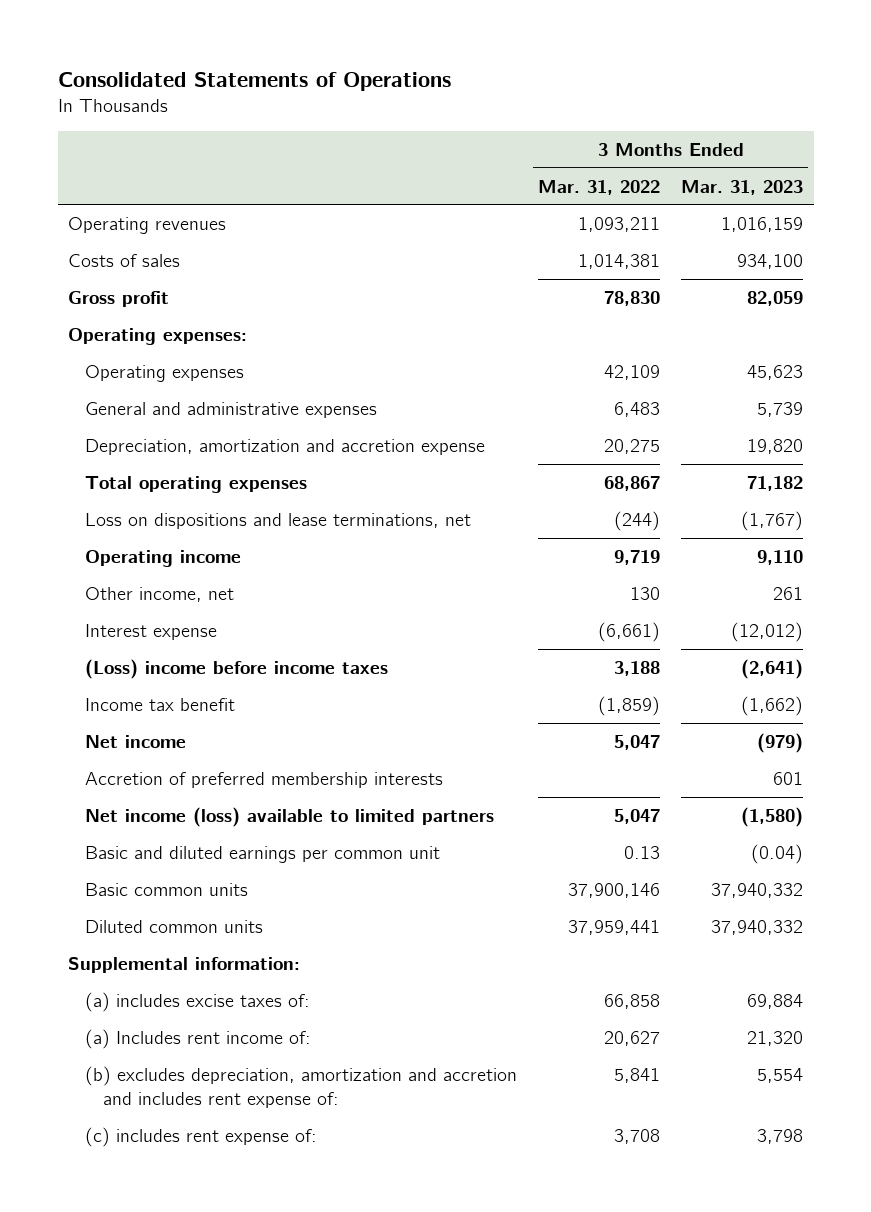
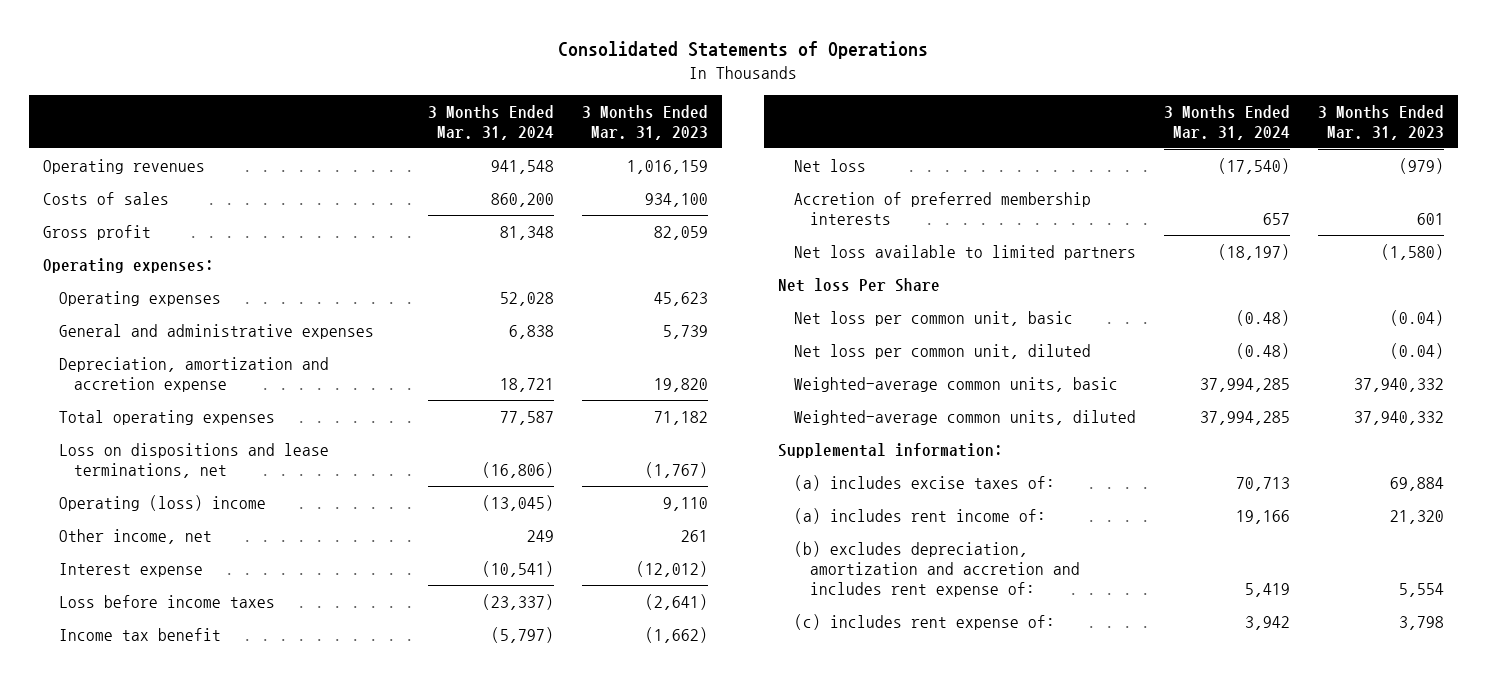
- | 3 Months Ended Mar. 31, 2022 | 3 Months Ended Mar. 31, 2023
+ | 3 Months Ended Mar. 31, 2024 | 3 Months Ended Mar. 31, 2023
- Operating income | 9,719 | 9,110
+ Operating (loss) income | (13,045) | 9,110
- (Loss) income before income taxes | 3,188 | (2,641)
+ Loss before income taxes | (23,337) | (2,641)
- Net income | 5,047 | (979)
+ Net loss | (17,540) | (979)
- Net income (loss) available to limited partners | 5,047 | (1,580)
- Basic and diluted earnings per common unit | 0.13 | (0.04)
- Basic common units | 37,900,146 | 37,940,332
- Diluted common units | 37,959,441 | 37,940,332
+ Net loss available to limited partners | (18,197) | (1,580)
+ Net loss Per Share
+ Net loss per common unit, basic | (0.48) | (0.04)
+ Net loss per common unit, diluted | (0.48) | (0.04)
+ Weighted-average common units, basic | 37,994,285 | 37,940,332
+ Weighted-average common units, diluted | 37,994,285 | 37,940,332
- (a) Includes rent income of: | 20,627 | 21,320
+ (a) includes rent income of: | 19,166 | 21,320

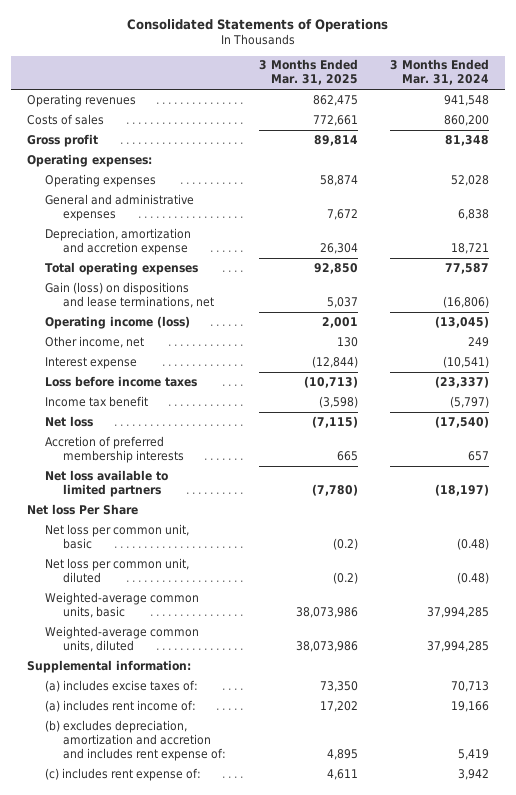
- | 3 Months Ended Mar. 31, 2024 | 3 Months Ended Mar. 31, 2023
+ | 3 Months Ended Mar. 31, 2025 | 3 Months Ended Mar. 31, 2024
- Loss on dispositions and lease terminations, net | (16,806) | (1,767)
- Operating (loss) income | (13,045) | 9,110
+ Gain (loss) on dispositions and lease terminations, net | 5,037 | (16,806)
+ Operating income (loss) | 2,001 | (13,045)

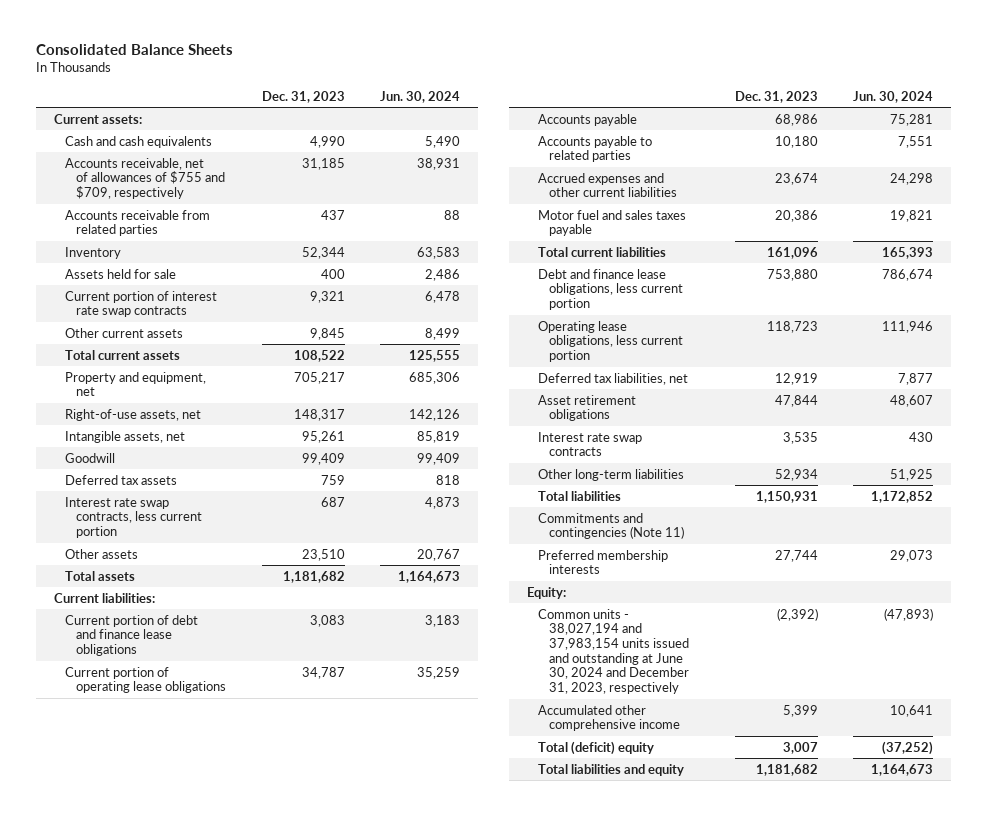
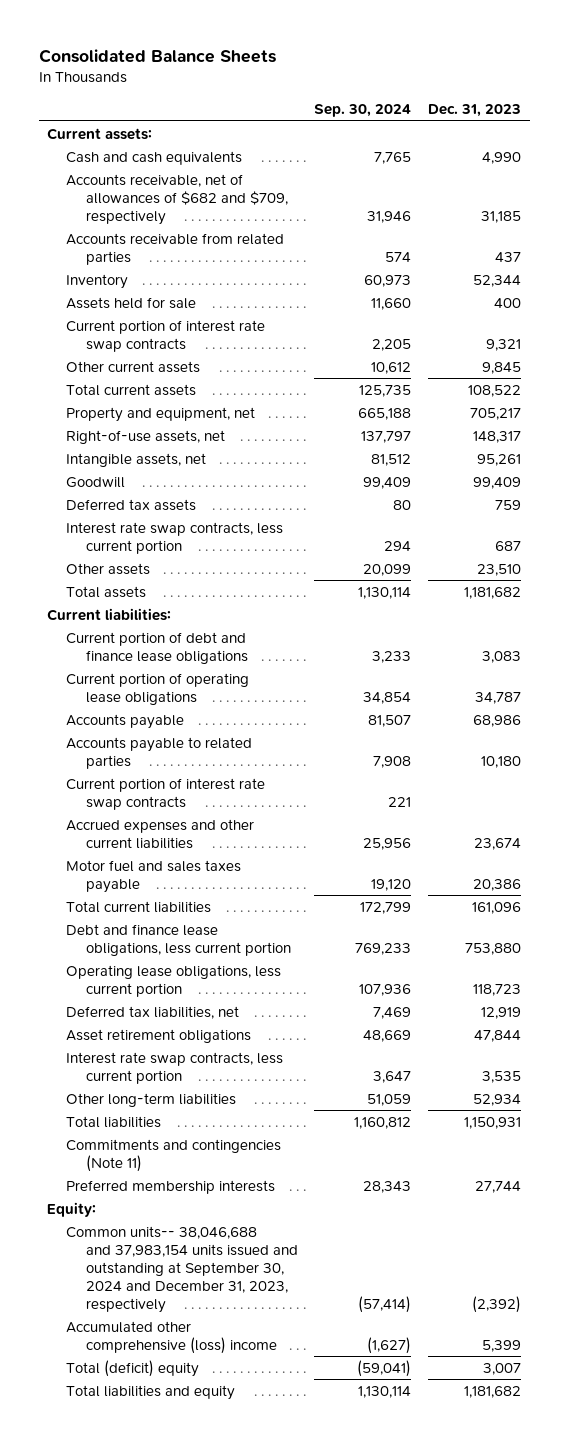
- | Dec. 31, 2023 | Jun. 30, 2024
+ | Sep. 30, 2024 | Dec. 31, 2023
- Accounts receivable, net of allowances of $755 and $709, respectively | 31,185 | 38,931
+ Accounts receivable, net of allowances of $682 and $709, respectively | 31,946 | 31,185
+ Current portion of interest rate swap contracts | 221 |
- Interest rate swap contracts | 3,535 | 430
+ Interest rate swap contracts, less current portion | 3,647 | 3,535
- Common units - 38,027,194 and 37,983,154 units issued and outstanding at June 30, 2024 and December 31, 2023, respectively | (2,392) | (47,893)
- Accumulated other comprehensive income | 5,399 | 10,641
+ Common units-- 38,046,688 and 37,983,154 units issued and outstanding at September 30, 2024 and December 31, 2023, respectively | (57,414) | (2,392)
+ Accumulated other comprehensive (loss) income | (1,627) | 5,399

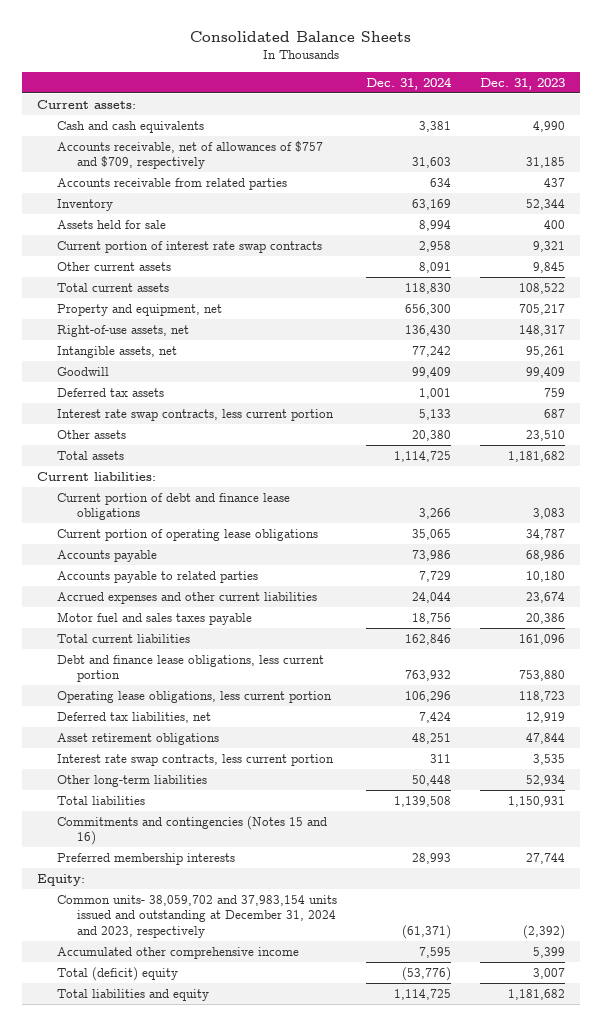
- | Sep. 30, 2024 | Dec. 31, 2023
+ | Dec. 31, 2024 | Dec. 31, 2023
- Accounts receivable, net of allowances of $682 and $709, respectively | 31,946 | 31,185
+ Accounts receivable, net of allowances of $757 and $709, respectively | 31,603 | 31,185
- Current portion of interest rate swap contracts | 221 |
- Commitments and contingencies (Note 11)
+ Commitments and contingencies (Notes 15 and 16)
- Common units-- 38,046,688 and 37,983,154 units issued and outstanding at September 30, 2024 and December 31, 2023, respectively | (57,414) | (2,392)
- Accumulated other comprehensive (loss) income | (1,627) | 5,399
+ Common units- 38,059,702 and 37,983,154 units issued and outstanding at December 31, 2024 and 2023, respectively | (61,371) | (2,392)
+ Accumulated other comprehensive income | 7,595 | 5,399

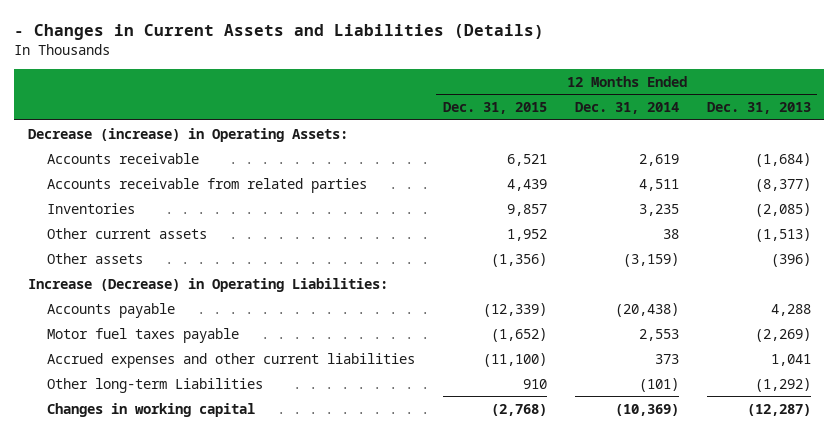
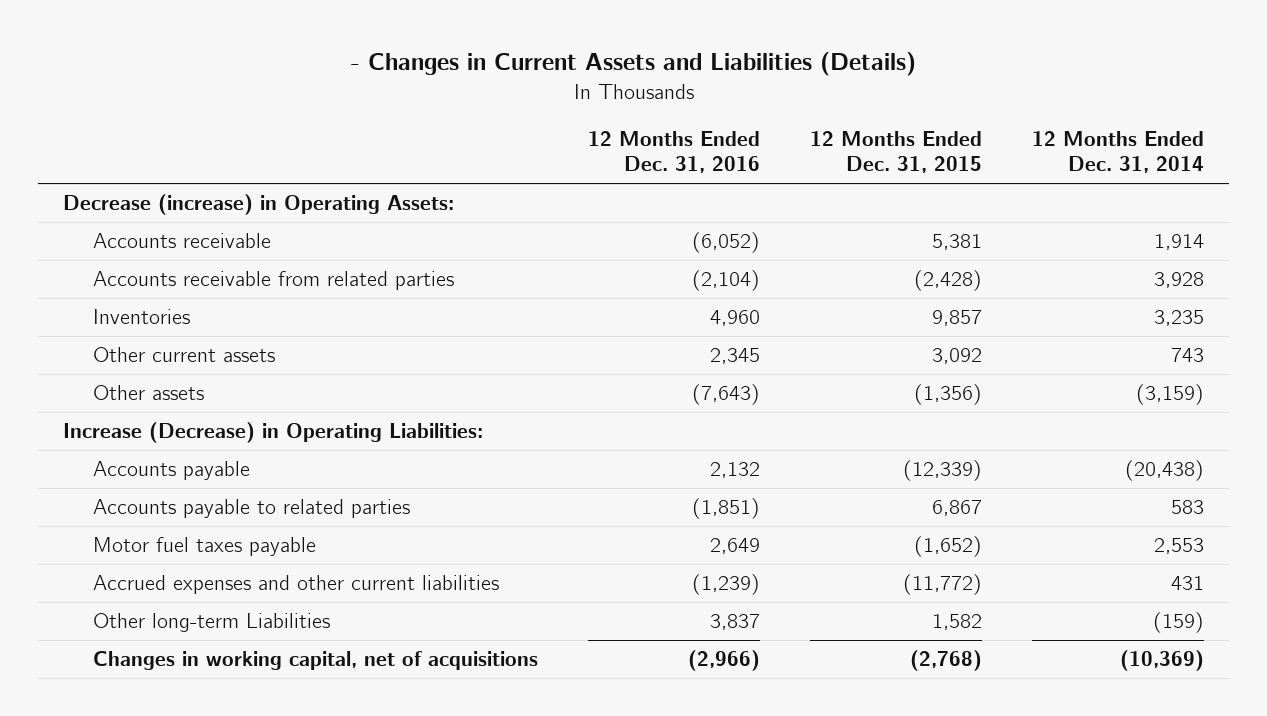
- | 12 Months Ended Dec. 31, 2015 | 12 Months Ended Dec. 31, 2014 | 12 Months Ended Dec. 31, 2013
+ | 12 Months Ended Dec. 31, 2016 | 12 Months Ended Dec. 31, 2015 | 12 Months Ended Dec. 31, 2014
- Accounts receivable | 6,521 | 2,619 | (1,684)
- Accounts receivable from related parties | 4,439 | 4,511 | (8,377)
+ Accounts receivable | (6,052) | 5,381 | 1,914
+ Accounts receivable from related parties | (2,104) | (2,428) | 3,928
- Other current assets | 1,952 | 38 | (1,513)
+ Other current assets | 2,345 | 3,092 | 743
+ Accounts payable to related parties | (1,851) | 6,867 | 583
- Accrued expenses and other current liabilities | (11,100) | 373 | 1,041
- Other long-term Liabilities | 910 | (101) | (1,292)
- Changes in working capital | (2,768) | (10,369) | (12,287)
+ Accrued expenses and other current liabilities | (1,239) | (11,772) | 431
+ Other long-term Liabilities | 3,837 | 1,582 | (159)
+ Changes in working capital, net of acquisitions | (2,966) | (2,768) | (10,369)

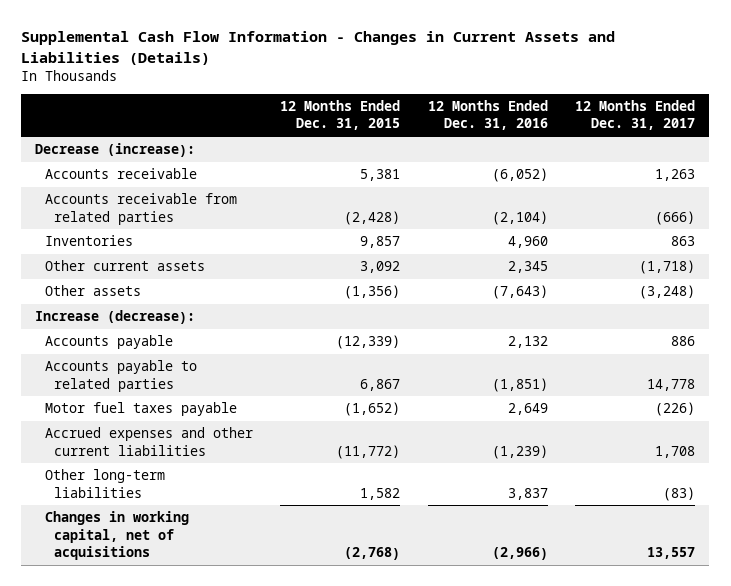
- - Changes in Current Assets and Liabilities (Details)
+ Supplemental Cash Flow Information - Changes in Current Assets and Liabilities (Details)
- | 12 Months Ended Dec. 31, 2016 | 12 Months Ended Dec. 31, 2015 | 12 Months Ended Dec. 31, 2014
+ | 12 Months Ended Dec. 31, 2015 | 12 Months Ended Dec. 31, 2016 | 12 Months Ended Dec. 31, 2017
- Decrease (increase) in Operating Assets:
+ Decrease (increase):
- Increase (Decrease) in Operating Liabilities:
+ Increase (decrease):
- Other long-term Liabilities | 3,837 | 1,582 | (159)
+ Other long-term liabilities | 1,582 | 3,837 | (83)

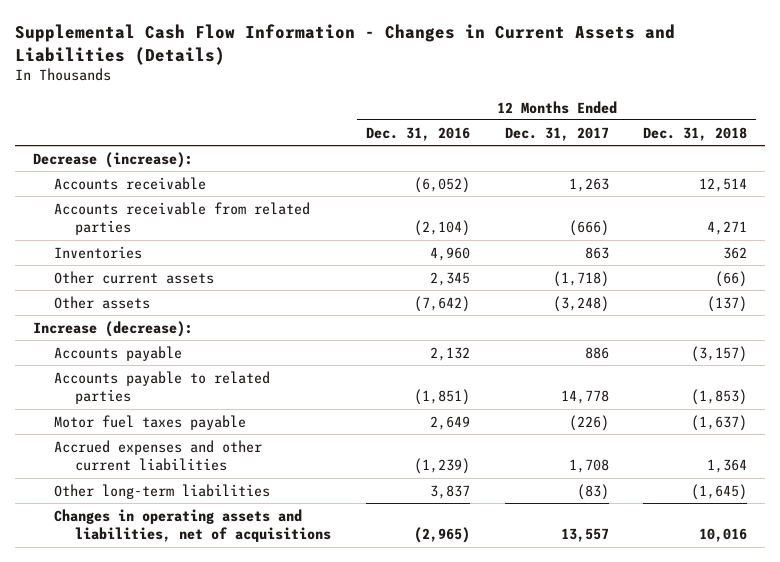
- | 12 Months Ended Dec. 31, 2015 | 12 Months Ended Dec. 31, 2016 | 12 Months Ended Dec. 31, 2017
+ | 12 Months Ended Dec. 31, 2016 | 12 Months Ended Dec. 31, 2017 | 12 Months Ended Dec. 31, 2018
- Other assets | (1,356) | (7,643) | (3,248)
+ Other assets | (7,642) | (3,248) | (137)
- Changes in working capital, net of acquisitions | (2,768) | (2,966) | 13,557
+ Changes in operating assets and liabilities, net of acquisitions | (2,965) | 13,557 | 10,016

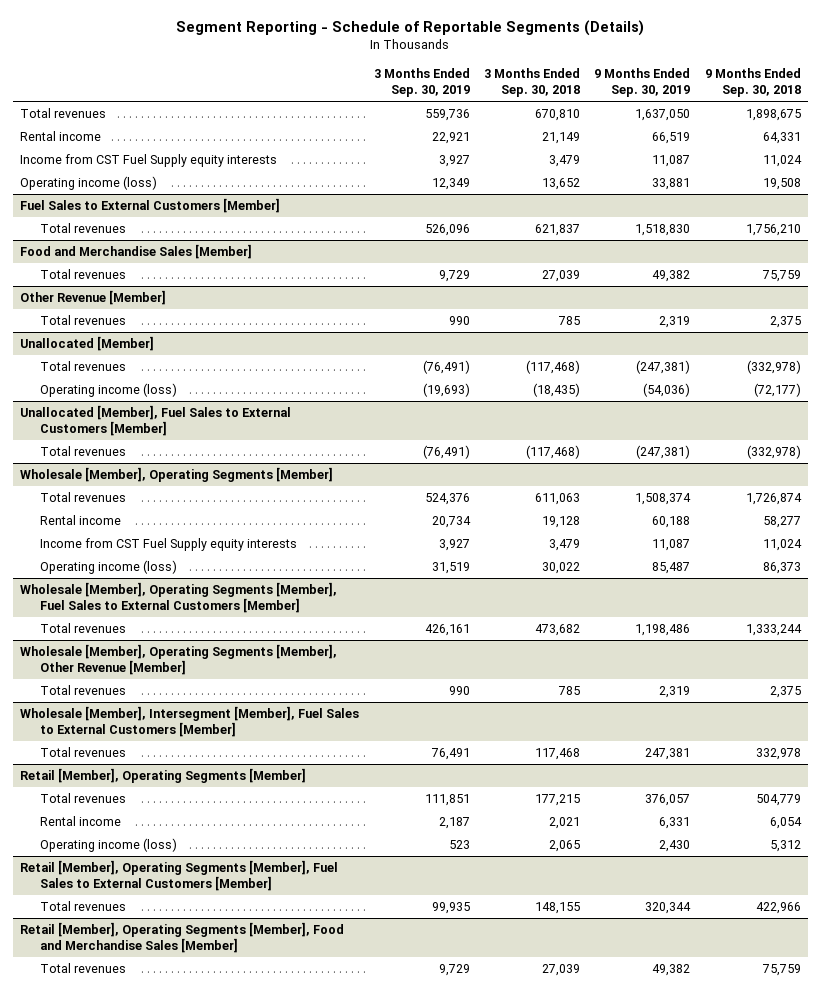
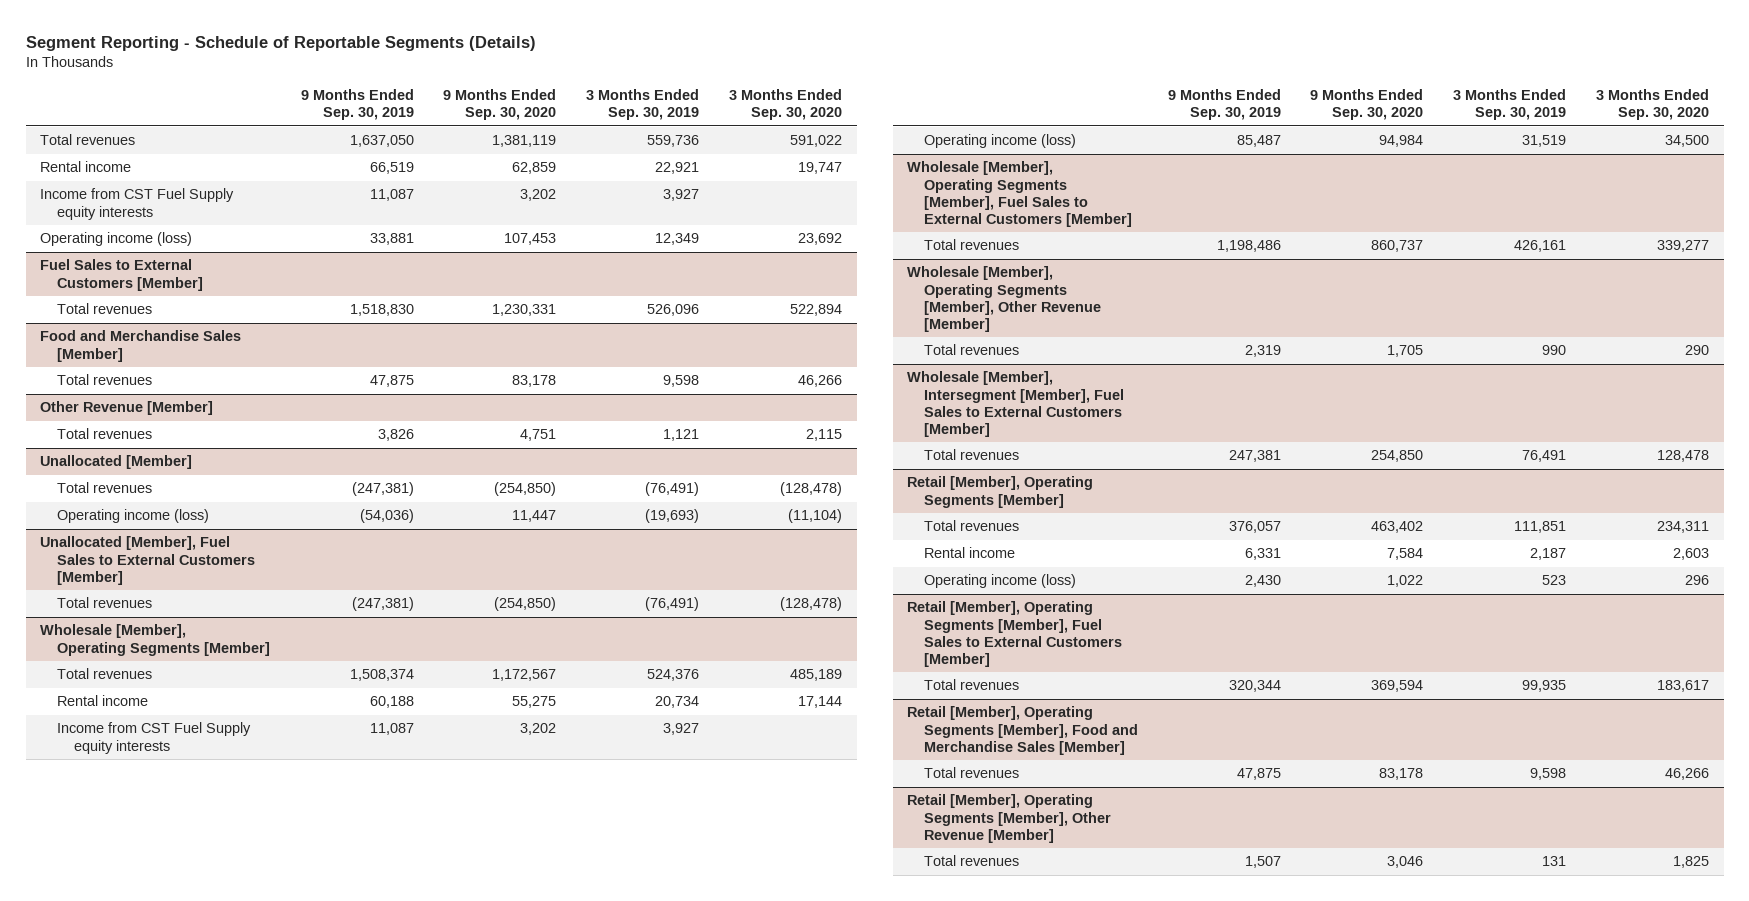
- | 3 Months Ended Sep. 30, 2019 | 3 Months Ended Sep. 30, 2018 | 9 Months Ended Sep. 30, 2019 | 9 Months Ended Sep. 30, 2018
+ | 9 Months Ended Sep. 30, 2019 | 9 Months Ended Sep. 30, 2020 | 3 Months Ended Sep. 30, 2019 | 3 Months Ended Sep. 30, 2020
@ Food and Merchandise Sales [Member]
- Total revenues | 9,729 | 27,039 | 49,382 | 75,759
+ Total revenues | 47,875 | 83,178 | 9,598 | 46,266
@ Other Revenue [Member]
- Total revenues | 990 | 785 | 2,319 | 2,375
+ Total revenues | 3,826 | 4,751 | 1,121 | 2,115
@ Retail [Member], Operating Segments [Member], Food and Merchandise Sales [Member]
- Total revenues | 9,729 | 27,039 | 49,382 | 75,759
+ Total revenues | 47,875 | 83,178 | 9,598 | 46,266
+ Retail [Member], Operating Segments [Member], Other Revenue [Member]
+ Total revenues | 1,507 | 3,046 | 131 | 1,825

